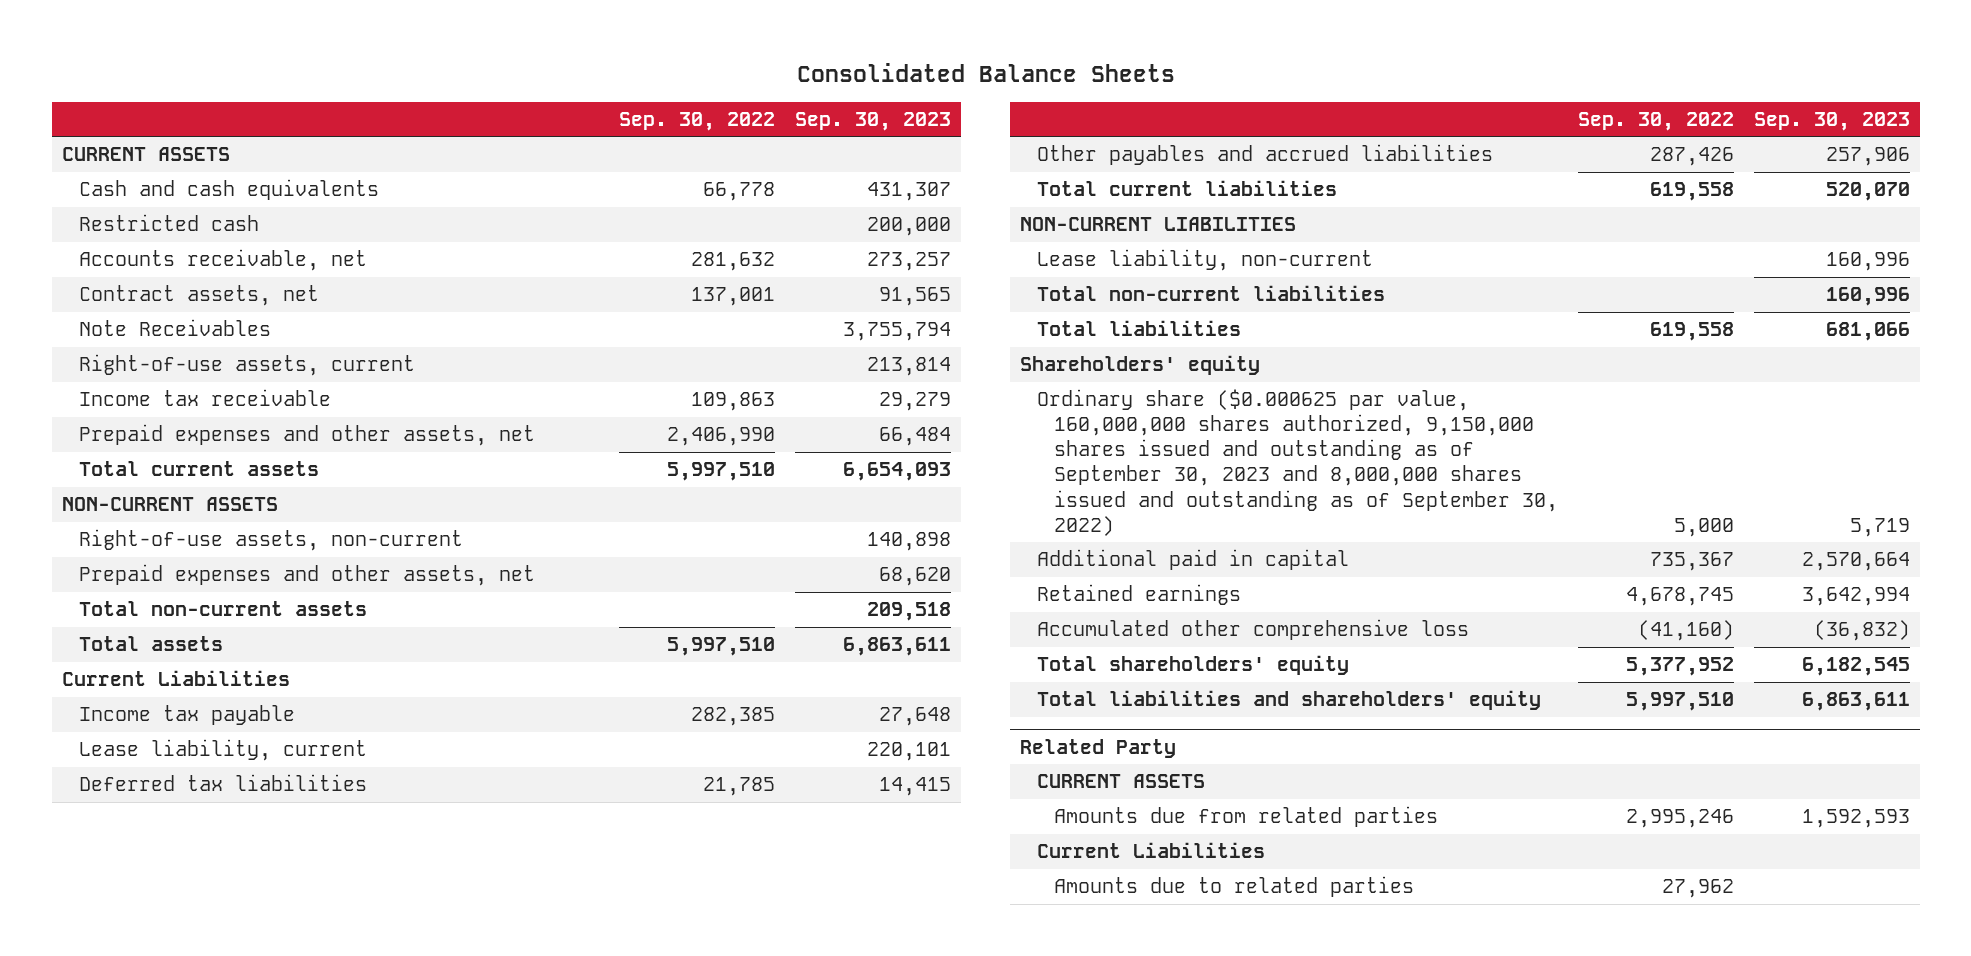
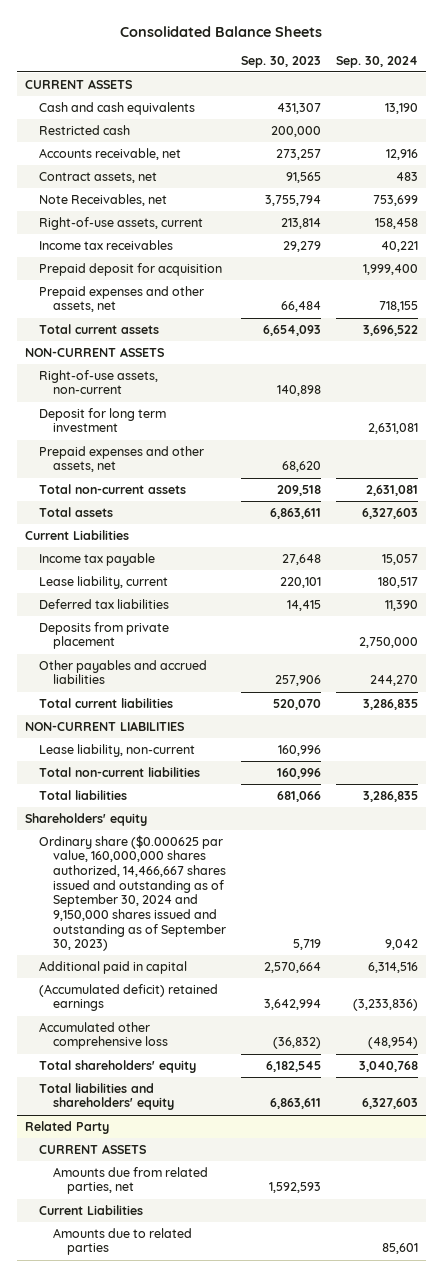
- | Sep. 30, 2022 | Sep. 30, 2023
+ | Sep. 30, 2023 | Sep. 30, 2024
- Note Receivables | | 3,755,794
+ Note Receivables, net | 3,755,794 | 753,699
- Income tax receivable | 109,863 | 29,279
+ Income tax receivables | 29,279 | 40,221
+ Prepaid deposit for acquisition | | 1,999,400
+ Deposit for long term investment | | 2,631,081
+ Deposits from private placement | | 2,750,000
- Ordinary share ($0.000625 par value, 160,000,000 shares authorized, 9,150,000 shares issued and outstanding as of September 30, 2023 and 8,000,000 shares issued and outstanding as of September 30, 2022) | 5,000 | 5,719
+ Ordinary share ($0.000625 par value, 160,000,000 shares authorized, 14,466,667 shares issued and outstanding as of September 30, 2024 and 9,150,000 shares issued and outstanding as of September 30, 2023) | 5,719 | 9,042
- Retained earnings | 4,678,745 | 3,642,994
+ (Accumulated deficit) retained earnings | 3,642,994 | (3,233,836)
@ Related Party
- Amounts due from related parties | 2,995,246 | 1,592,593
+ Amounts due from related parties, net | 1,592,593 |

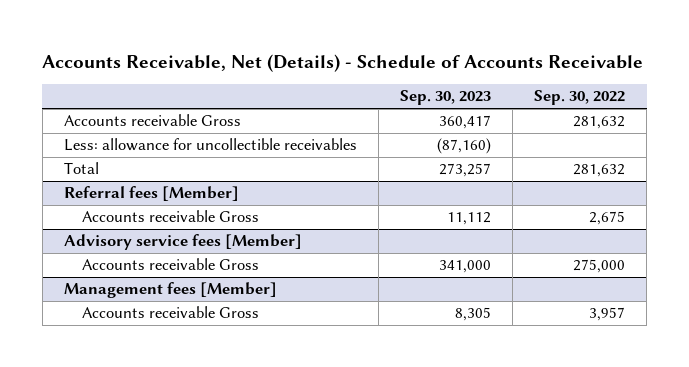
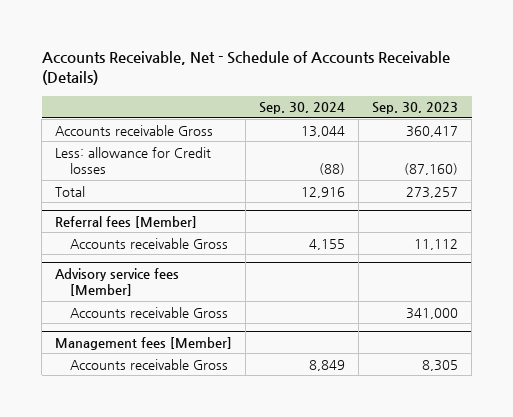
- Accounts Receivable, Net (Details) - Schedule of Accounts Receivable
+ Accounts Receivable, Net - Schedule of Accounts Receivable (Details)
- | Sep. 30, 2023 | Sep. 30, 2022
+ | Sep. 30, 2024 | Sep. 30, 2023
- Less: allowance for uncollectible receivables | (87,160) |
+ Less: allowance for Credit losses | (88) | (87,160)

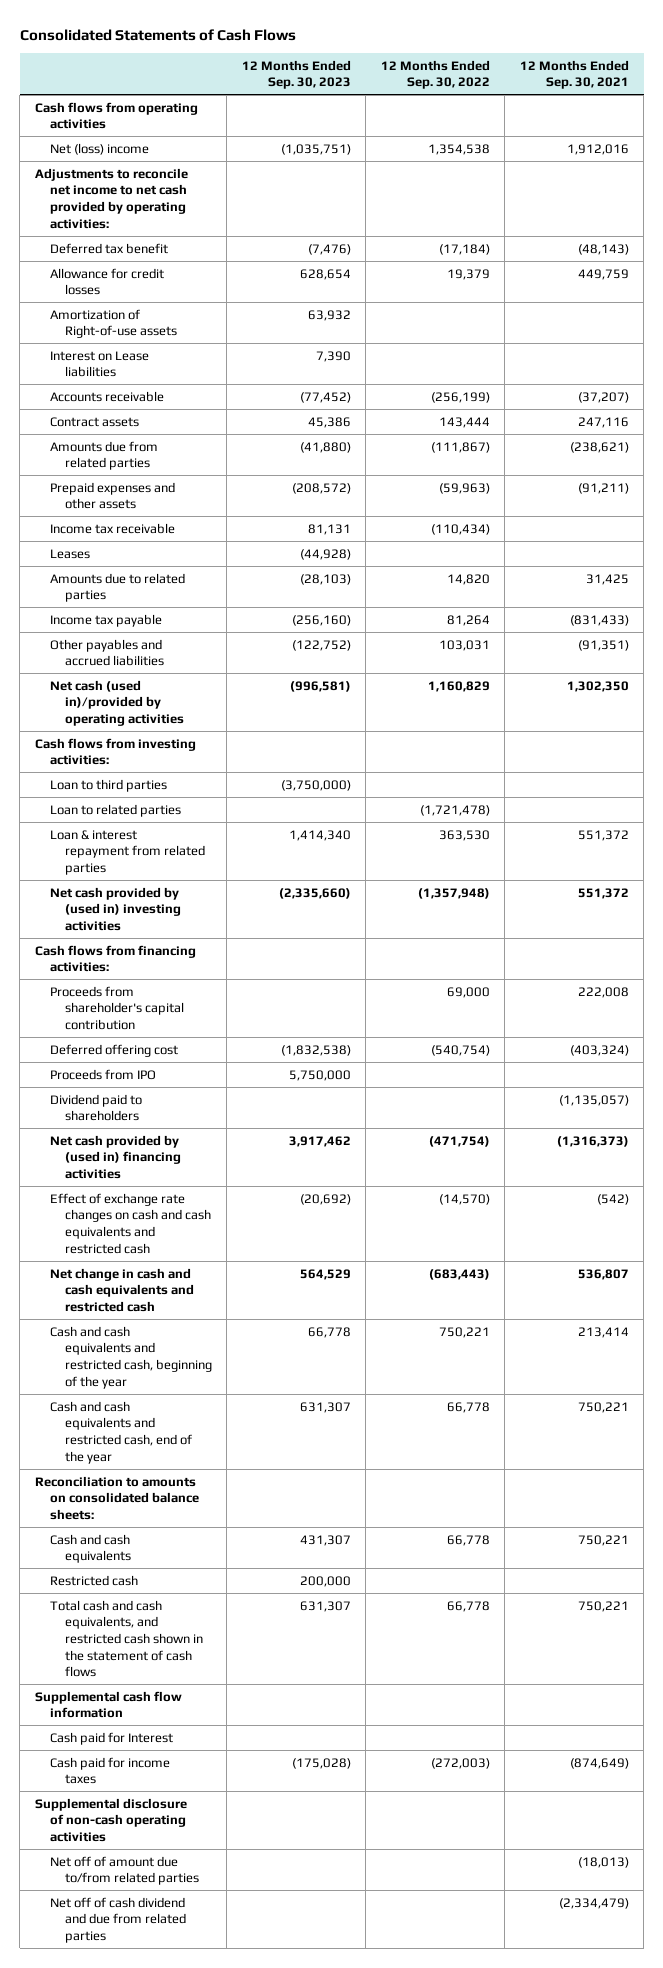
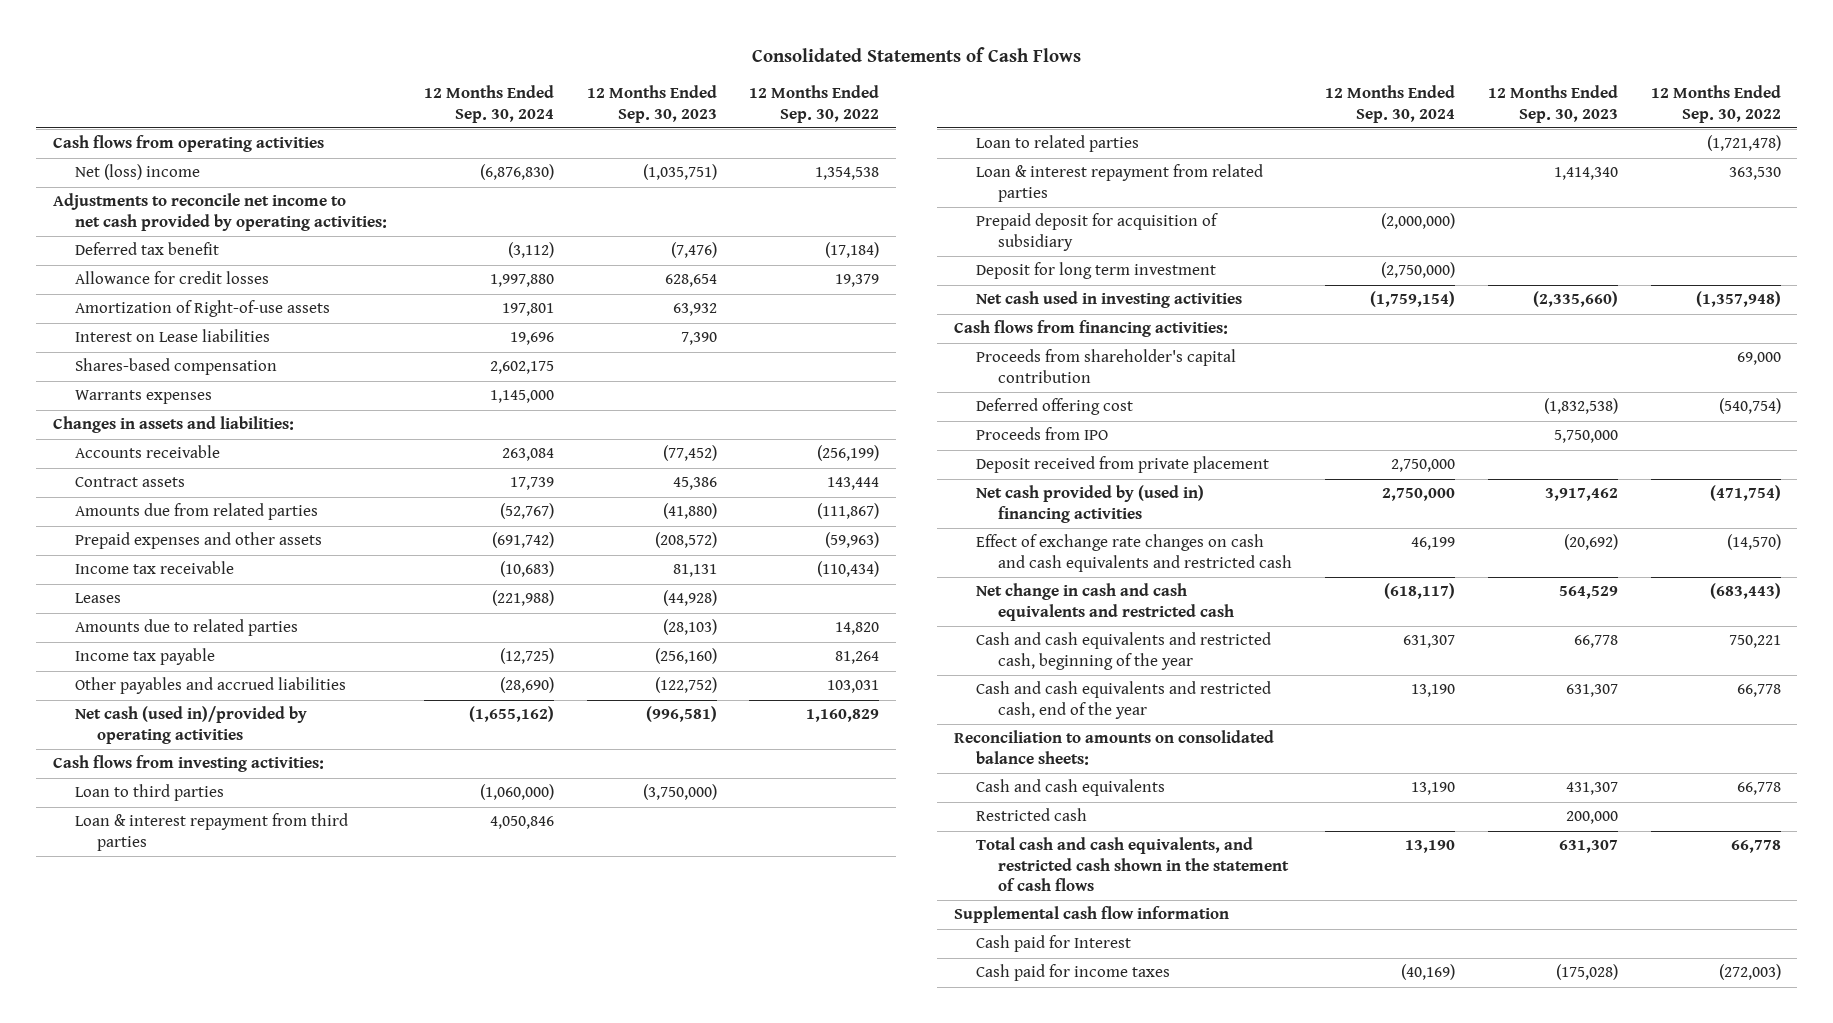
- | 12 Months Ended Sep. 30, 2023 | 12 Months Ended Sep. 30, 2022 | 12 Months Ended Sep. 30, 2021
+ | 12 Months Ended Sep. 30, 2024 | 12 Months Ended Sep. 30, 2023 | 12 Months Ended Sep. 30, 2022
+ Shares-based compensation | 2,602,175 | |
+ Warrants expenses | 1,145,000 | |
+ Changes in assets and liabilities:
+ Loan & interest repayment from third parties | 4,050,846 | |
- Net cash provided by (used in) investing activities | (2,335,660) | (1,357,948) | 551,372
+ Prepaid deposit for acquisition of subsidiary | (2,000,000) | |
+ Deposit for long term investment | (2,750,000) | |
+ Net cash used in investing activities | (1,759,154) | (2,335,660) | (1,357,948)
- Dividend paid to shareholders | | | (1,135,057)
+ Deposit received from private placement | 2,750,000 | |
- Supplemental disclosure of non-cash operating activities
- Net off of amount due to/from related parties | | | (18,013)
- Net off of cash dividend and due from related parties | | | (2,334,479)

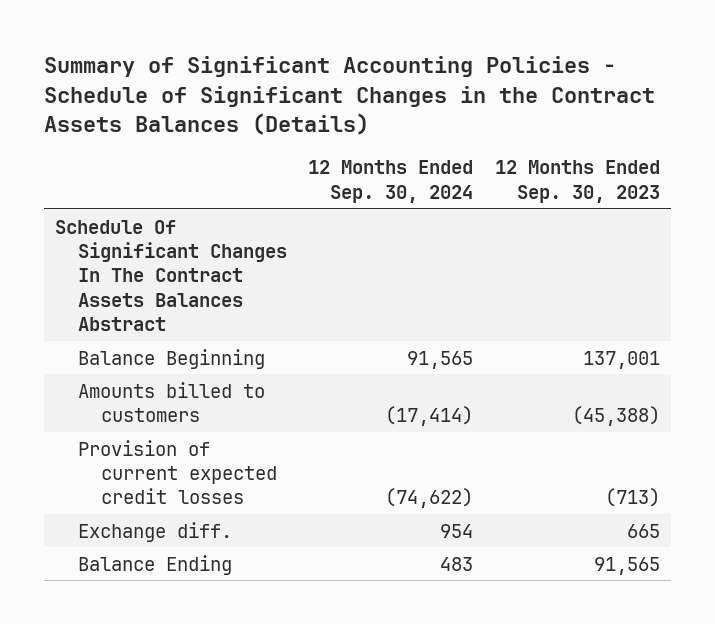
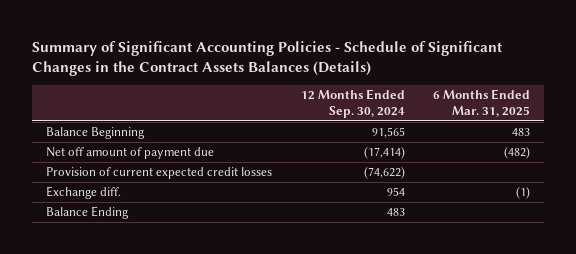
- | 12 Months Ended Sep. 30, 2024 | 12 Months Ended Sep. 30, 2023
+ | 12 Months Ended Sep. 30, 2024 | 6 Months Ended Mar. 31, 2025
- Schedule Of Significant Changes In The Contract Assets Balances Abstract
- Amounts billed to customers | (17,414) | (45,388)
+ Net off amount of payment due | (17,414) | (482)

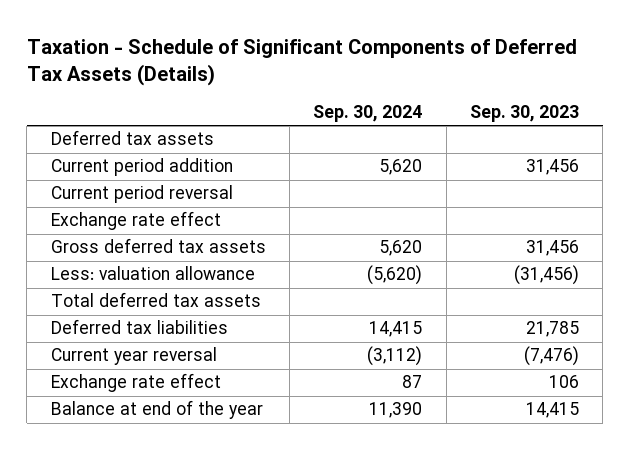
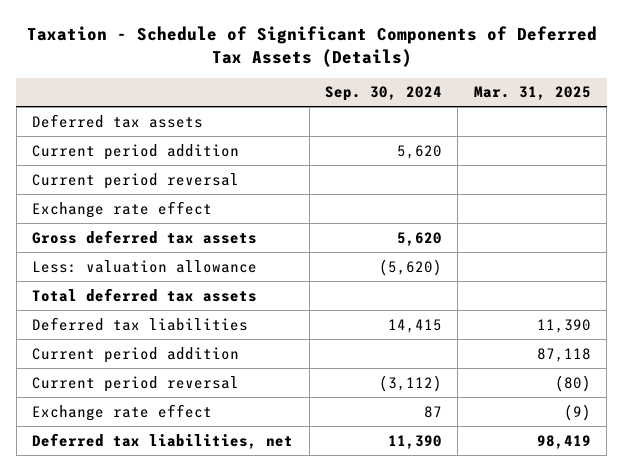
- | Sep. 30, 2024 | Sep. 30, 2023
+ | Sep. 30, 2024 | Mar. 31, 2025
- Current year reversal | (3,112) | (7,476)
+ Current period addition | | 87,118
+ Current period reversal | (3,112) | (80)
- Balance at end of the year | 11,390 | 14,415
+ Deferred tax liabilities, net | 11,390 | 98,419

